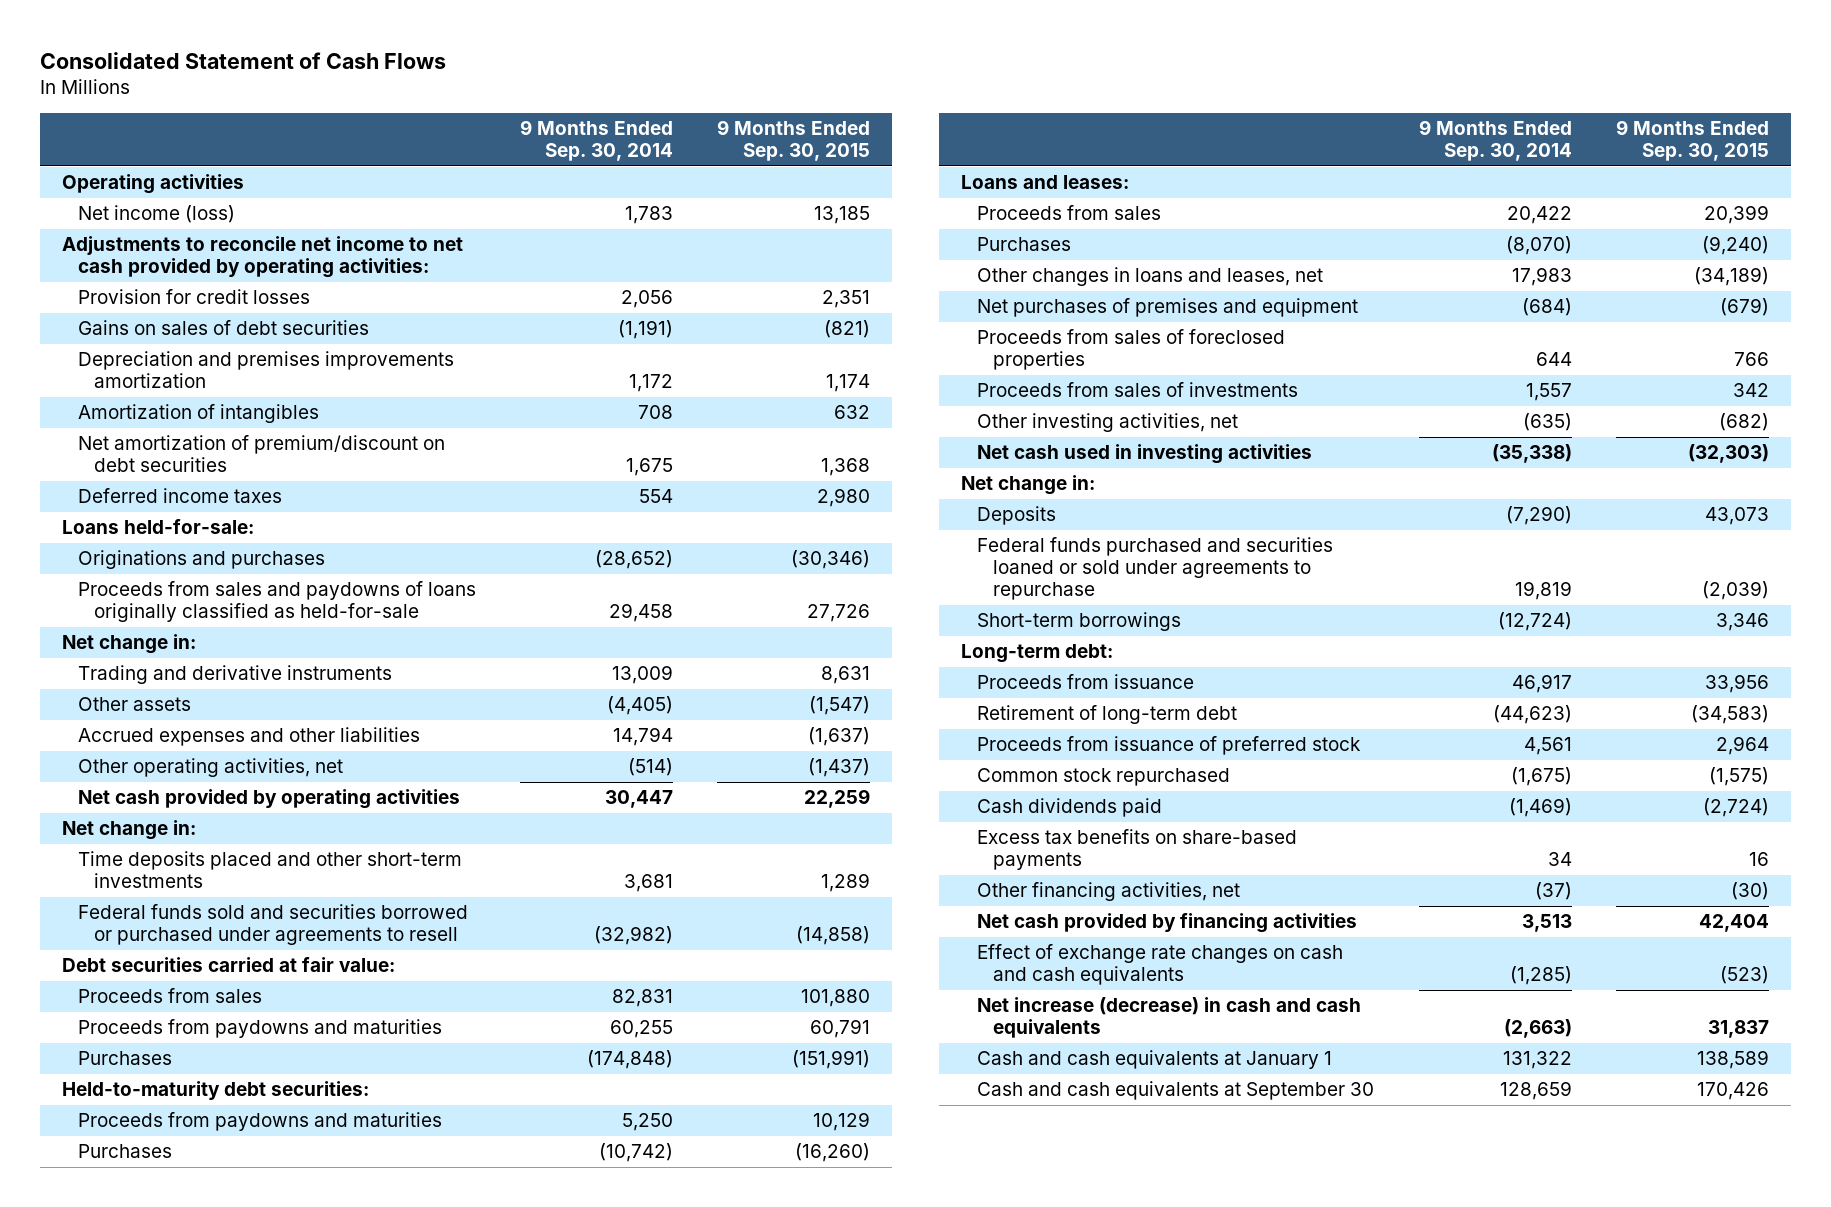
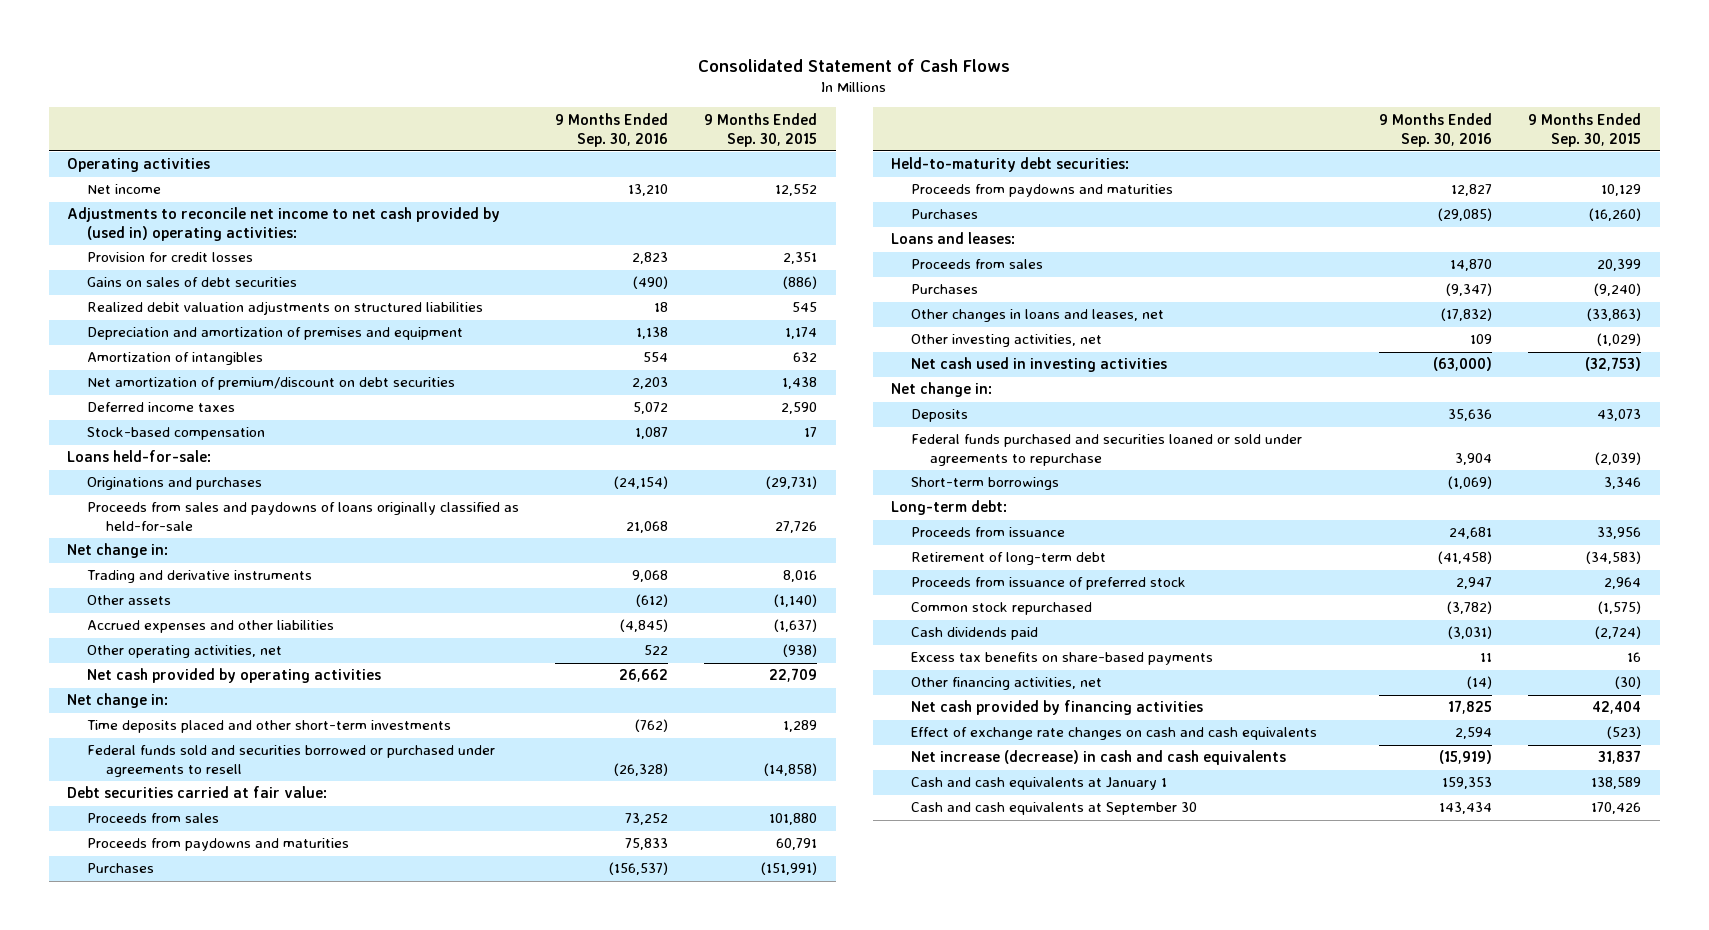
- | 9 Months Ended Sep. 30, 2014 | 9 Months Ended Sep. 30, 2015
+ | 9 Months Ended Sep. 30, 2016 | 9 Months Ended Sep. 30, 2015
- Net income (loss) | 1,783 | 13,185
- Adjustments to reconcile net income to net cash provided by operating activities:
+ Net income | 13,210 | 12,552
+ Adjustments to reconcile net income to net cash provided by (used in) operating activities:
- Gains on sales of debt securities | (1,191) | (821)
- Depreciation and premises improvements amortization | 1,172 | 1,174
+ Gains on sales of debt securities | (490) | (886)
+ Realized debit valuation adjustments on structured liabilities | 18 | 545
+ Depreciation and amortization of premises and equipment | 1,138 | 1,174
- Net amortization of premium/discount on debt securities | 1,675 | 1,368
- Deferred income taxes | 554 | 2,980
+ Net amortization of premium/discount on debt securities | 2,203 | 1,438
+ Deferred income taxes | 5,072 | 2,590
+ Stock-based compensation | 1,087 | 17
- Originations and purchases | (28,652) | (30,346)
+ Originations and purchases | (24,154) | (29,731)
- Trading and derivative instruments | 13,009 | 8,631
- Other assets | (4,405) | (1,547)
+ Trading and derivative instruments | 9,068 | 8,016
+ Other assets | (612) | (1,140)
- Other operating activities, net | (514) | (1,437)
- Net cash provided by operating activities | 30,447 | 22,259
+ Other operating activities, net | 522 | (938)
+ Net cash provided by operating activities | 26,662 | 22,709
- Other changes in loans and leases, net | 17,983 | (34,189)
- Net purchases of premises and equipment | (684) | (679)
- Proceeds from sales of foreclosed properties | 644 | 766
- Proceeds from sales of investments | 1,557 | 342
- Other investing activities, net | (635) | (682)
- Net cash used in investing activities | (35,338) | (32,303)
+ Other changes in loans and leases, net | (17,832) | (33,863)
+ Other investing activities, net | 109 | (1,029)
+ Net cash used in investing activities | (63,000) | (32,753)

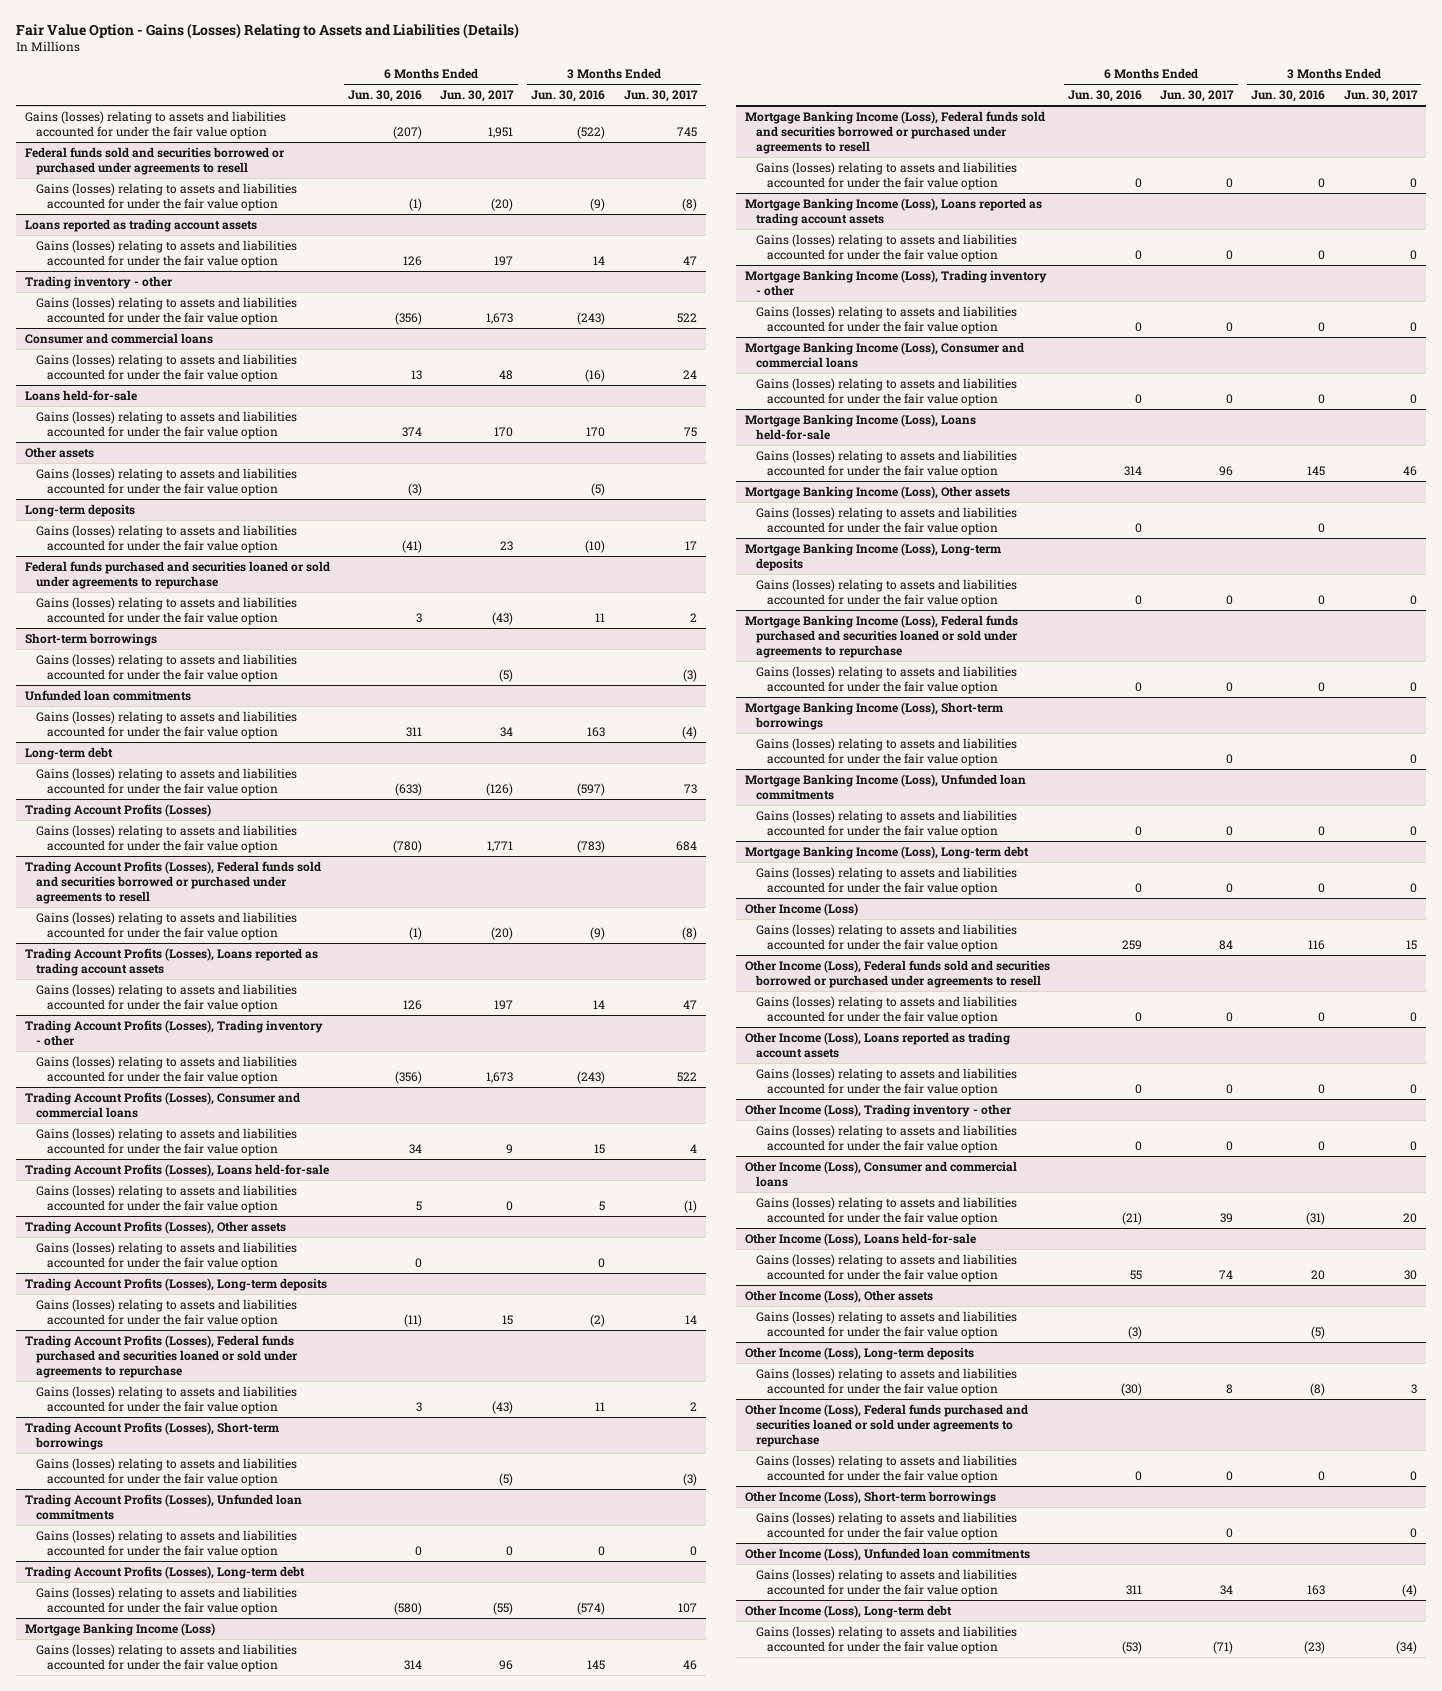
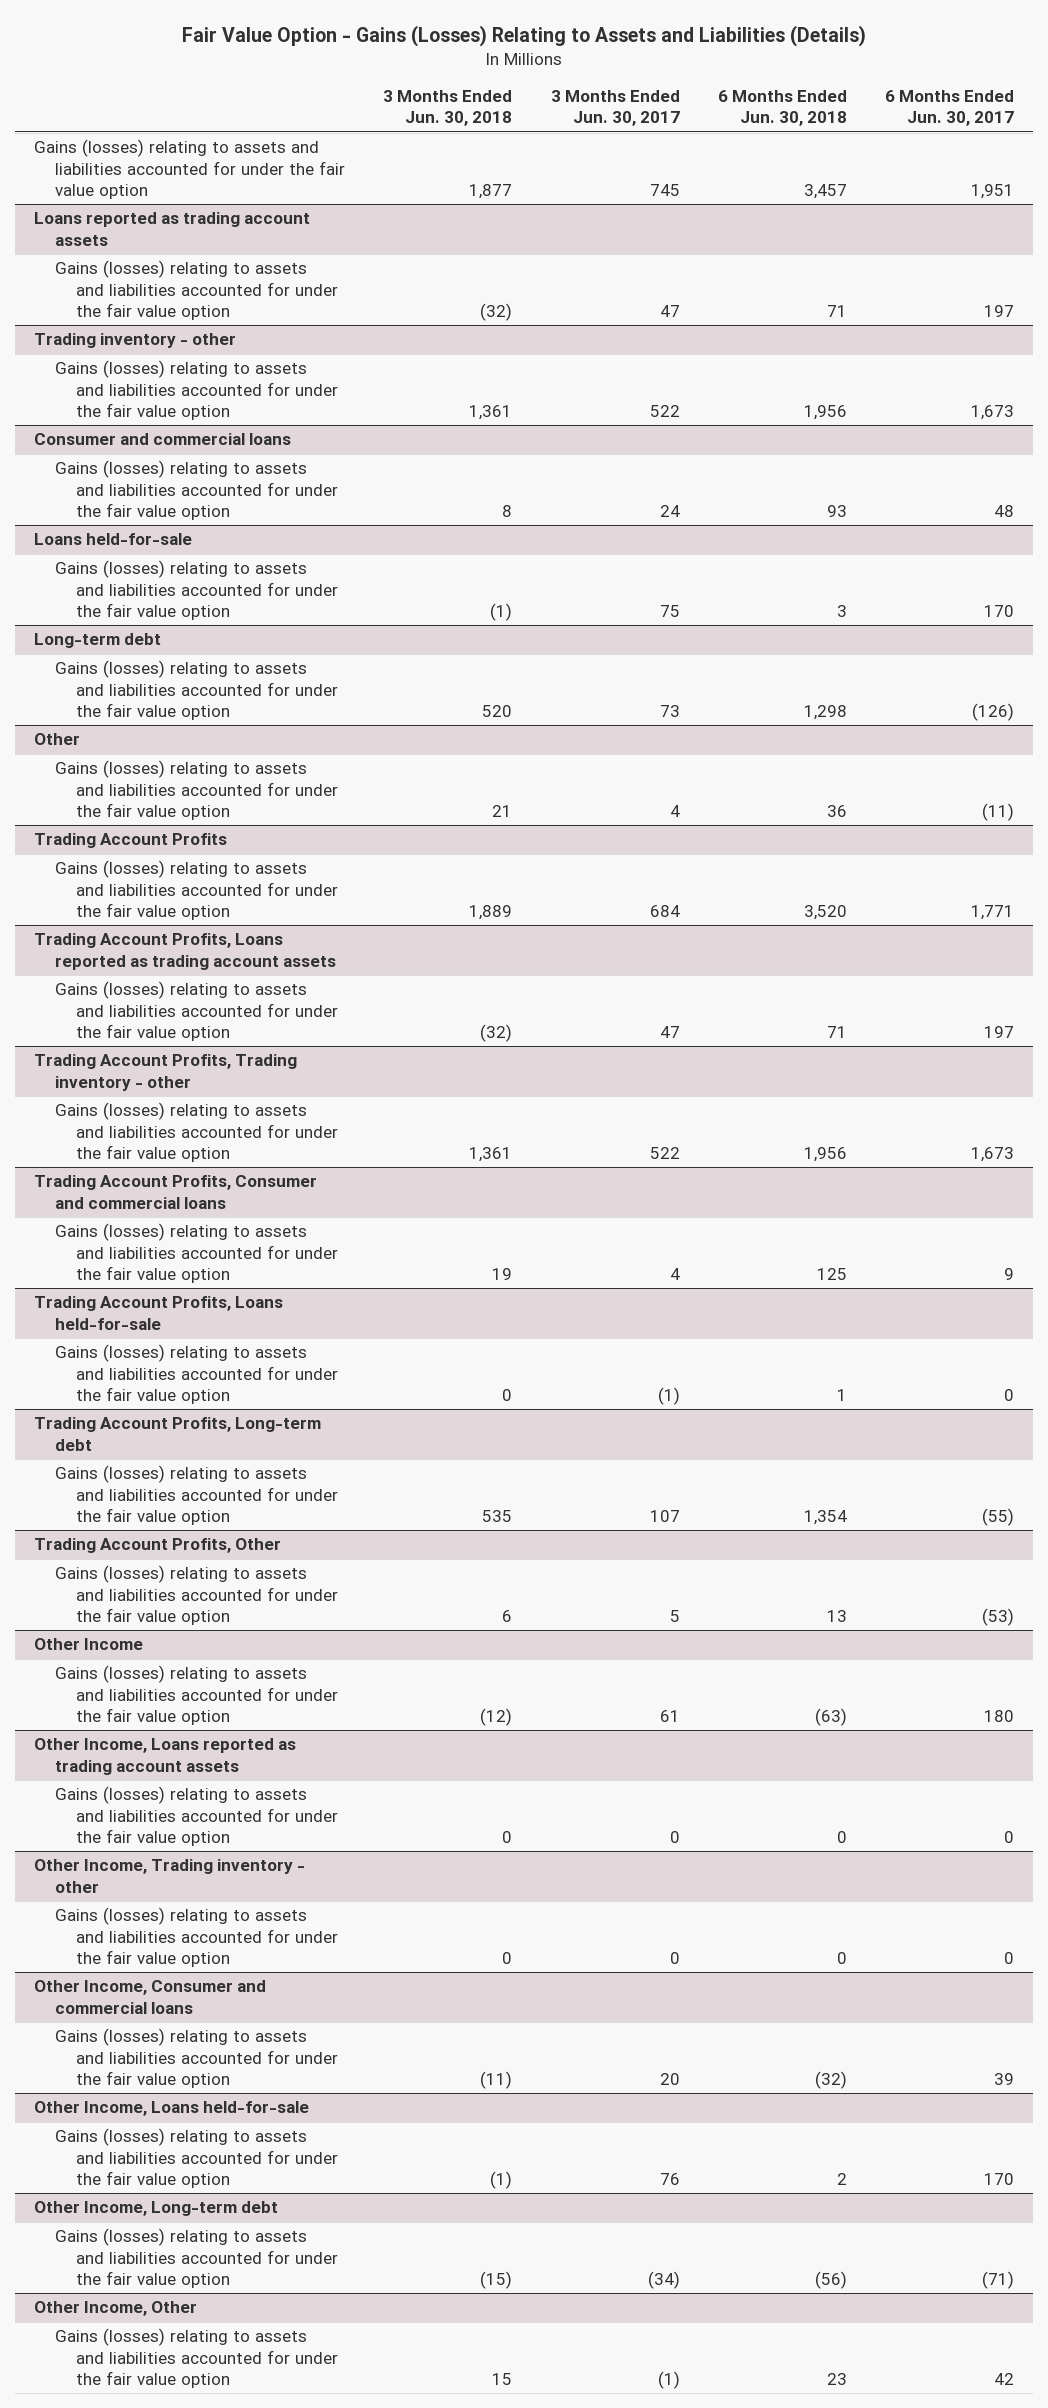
- | 6 Months Ended Jun. 30, 2016 | 6 Months Ended Jun. 30, 2017 | 3 Months Ended Jun. 30, 2016 | 3 Months Ended Jun. 30, 2017
+ | 3 Months Ended Jun. 30, 2018 | 3 Months Ended Jun. 30, 2017 | 6 Months Ended Jun. 30, 2018 | 6 Months Ended Jun. 30, 2017
- Federal funds sold and securities borrowed or purchased under agreements to resell
- Gains (losses) relating to assets and liabilities accounted for under the fair value option | (1) | (20) | (9) | (8)
- Other assets
- Gains (losses) relating to assets and liabilities accounted for under the fair value option | (3) | | (5) |
- Long-term deposits
- Gains (losses) relating to assets and liabilities accounted for under the fair value option | (41) | 23 | (10) | 17
- Federal funds purchased and securities loaned or sold under agreements to repurchase
- Gains (losses) relating to assets and liabilities accounted for under the fair value option | 3 | (43) | 11 | 2
- Short-term borrowings
- Gains (losses) relating to assets and liabilities accounted for under the fair value option | | (5) | | (3)
- Unfunded loan commitments
- Gains (losses) relating to assets and liabilities accounted for under the fair value option | 311 | 34 | 163 | (4)
- Trading Account Profits (Losses)
+ Other
+ Gains (losses) relating to assets and liabilities accounted for under the fair value option | 21 | 4 | 36 | (11)
+ Trading Account Profits
- Trading Account Profits (Losses), Federal funds sold and securities borrowed or purchased under agreements to resell
- Gains (losses) relating to assets and liabilities accounted for under the fair value option | (1) | (20) | (9) | (8)
- Trading Account Profits (Losses), Loans reported as trading account assets
+ Trading Account Profits, Loans reported as trading account assets
- Trading Account Profits (Losses), Trading inventory - other
+ Trading Account Profits, Trading inventory - other
- Trading Account Profits (Losses), Consumer and commercial loans
+ Trading Account Profits, Consumer and commercial loans
- Trading Account Profits (Losses), Loans held-for-sale
+ Trading Account Profits, Loans held-for-sale
- Trading Account Profits (Losses), Other assets
- Gains (losses) relating to assets and liabilities accounted for under the fair value option | 0 | | 0 |
- Trading Account Profits (Losses), Long-term deposits
- Gains (losses) relating to assets and liabilities accounted for under the fair value option | (11) | 15 | (2) | 14
- Trading Account Profits (Losses), Federal funds purchased and securities loaned or sold under agreements to repurchase
- Gains (losses) relating to assets and liabilities accounted for under the fair value option | 3 | (43) | 11 | 2
- Trading Account Profits (Losses), Short-term borrowings
- Gains (losses) relating to assets and liabilities accounted for under the fair value option | | (5) | | (3)
- Trading Account Profits (Losses), Unfunded loan commitments
- Gains (losses) relating to assets and liabilities accounted for under the fair value option | 0 | 0 | 0 | 0
- Trading Account Profits (Losses), Long-term debt
+ Trading Account Profits, Long-term debt
- Mortgage Banking Income (Loss)
- Gains (losses) relating to assets and liabilities accounted for under the fair value option | 314 | 96 | 145 | 46
- Mortgage Banking Income (Loss), Federal funds sold and securities borrowed or purchased under agreements to resell
- Gains (losses) relating to assets and liabilities accounted for under the fair value option | 0 | 0 | 0 | 0
- Mortgage Banking Income (Loss), Loans reported as trading account assets
- Gains (losses) relating to assets and liabilities accounted for under the fair value option | 0 | 0 | 0 | 0
- Mortgage Banking Income (Loss), Trading inventory - other
- Gains (losses) relating to assets and liabilities accounted for under the fair value option | 0 | 0 | 0 | 0
- Mortgage Banking Income (Loss), Consumer and commercial loans
- Gains (losses) relating to assets and liabilities accounted for under the fair value option | 0 | 0 | 0 | 0
- Mortgage Banking Income (Loss), Loans held-for-sale
- Gains (losses) relating to assets and liabilities accounted for under the fair value option | 314 | 96 | 145 | 46
- Mortgage Banking Income (Loss), Other assets
- Gains (losses) relating to assets and liabilities accounted for under the fair value option | 0 | | 0 |
- Mortgage Banking Income (Loss), Long-term deposits
- Gains (losses) relating to assets and liabilities accounted for under the fair value option | 0 | 0 | 0 | 0
- Mortgage Banking Income (Loss), Federal funds purchased and securities loaned or sold under agreements to repurchase
- Gains (losses) relating to assets and liabilities accounted for under the fair value option | 0 | 0 | 0 | 0
- Mortgage Banking Income (Loss), Short-term borrowings
- Gains (losses) relating to assets and liabilities accounted for under the fair value option | | 0 | | 0
- Mortgage Banking Income (Loss), Unfunded loan commitments
- Gains (losses) relating to assets and liabilities accounted for under the fair value option | 0 | 0 | 0 | 0
- Mortgage Banking Income (Loss), Long-term debt
- Gains (losses) relating to assets and liabilities accounted for under the fair value option | 0 | 0 | 0 | 0
- Other Income (Loss)
- Gains (losses) relating to assets and liabilities accounted for under the fair value option | 259 | 84 | 116 | 15
- Other Income (Loss), Federal funds sold and securities borrowed or purchased under agreements to resell
- Gains (losses) relating to assets and liabilities accounted for under the fair value option | 0 | 0 | 0 | 0
- Other Income (Loss), Loans reported as trading account assets
+ Trading Account Profits, Other
+ Gains (losses) relating to assets and liabilities accounted for under the fair value option | 6 | 5 | 13 | (53)
+ Other Income
+ Gains (losses) relating to assets and liabilities accounted for under the fair value option | (12) | 61 | (63) | 180
+ Other Income, Loans reported as trading account assets
- Other Income (Loss), Trading inventory - other
+ Other Income, Trading inventory - other
- Other Income (Loss), Consumer and commercial loans
+ Other Income, Consumer and commercial loans
- Other Income (Loss), Loans held-for-sale
- Gains (losses) relating to assets and liabilities accounted for under the fair value option | 55 | 74 | 20 | 30
- Other Income (Loss), Other assets
- Gains (losses) relating to assets and liabilities accounted for under the fair value option | (3) | | (5) |
- Other Income (Loss), Long-term deposits
- Gains (losses) relating to assets and liabilities accounted for under the fair value option | (30) | 8 | (8) | 3
- Other Income (Loss), Federal funds purchased and securities loaned or sold under agreements to repurchase
- Gains (losses) relating to assets and liabilities accounted for under the fair value option | 0 | 0 | 0 | 0
- Other Income (Loss), Short-term borrowings
- Gains (losses) relating to assets and liabilities accounted for under the fair value option | | 0 | | 0
- Other Income (Loss), Unfunded loan commitments
- Gains (losses) relating to assets and liabilities accounted for under the fair value option | 311 | 34 | 163 | (4)
- Other Income (Loss), Long-term debt
+ Other Income, Loans held-for-sale
+ Gains (losses) relating to assets and liabilities accounted for under the fair value option | (1) | 76 | 2 | 170
+ Other Income, Long-term debt
+ Other Income, Other
+ Gains (losses) relating to assets and liabilities accounted for under the fair value option | 15 | (1) | 23 | 42

